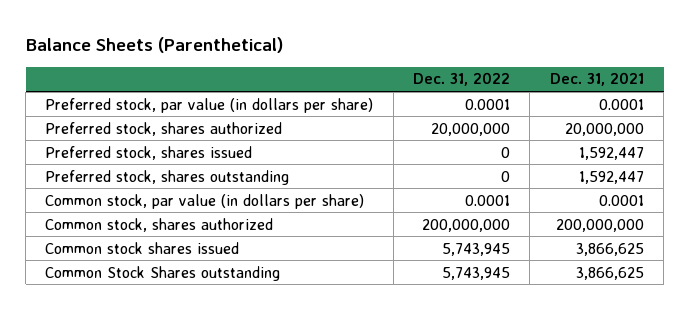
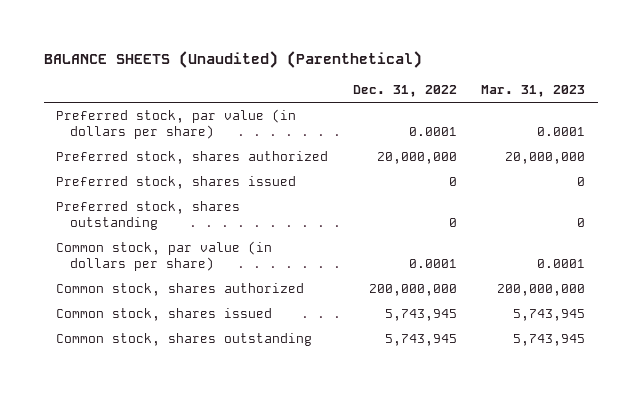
- Balance Sheets (Parenthetical)
+ BALANCE SHEETS (Unaudited) (Parenthetical)
- | Dec. 31, 2022 | Dec. 31, 2021
+ | Dec. 31, 2022 | Mar. 31, 2023
- Common stock shares issued | 5,743,945 | 3,866,625
- Common Stock Shares outstanding | 5,743,945 | 3,866,625
+ Common stock, shares issued | 5,743,945 | 5,743,945
+ Common stock, shares outstanding | 5,743,945 | 5,743,945

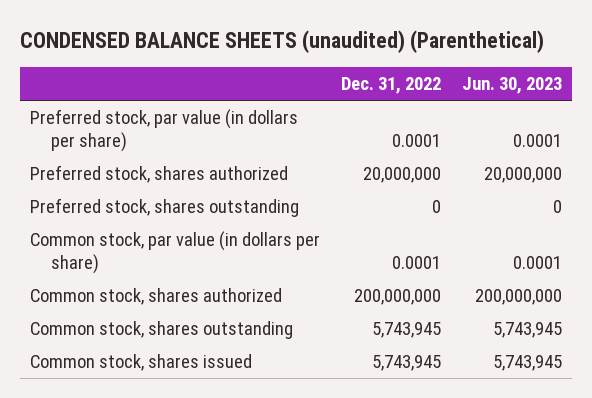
- BALANCE SHEETS (Unaudited) (Parenthetical)
+ CONDENSED BALANCE SHEETS (unaudited) (Parenthetical)
- | Dec. 31, 2022 | Mar. 31, 2023
+ | Dec. 31, 2022 | Jun. 30, 2023
- Preferred stock, shares issued | 0 | 0
moved down: Common stock, shares issued | 5,743,945 | 5,743,945

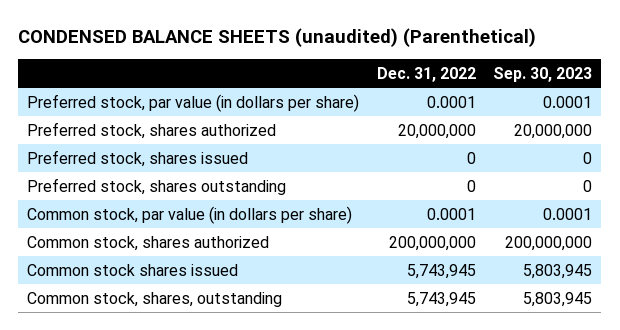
- | Dec. 31, 2022 | Jun. 30, 2023
+ | Dec. 31, 2022 | Sep. 30, 2023
+ Preferred stock, shares issued | 0 | 0
- Common stock, shares outstanding | 5,743,945 | 5,743,945
- Common stock, shares issued | 5,743,945 | 5,743,945
+ Common stock shares issued | 5,743,945 | 5,803,945
+ Common stock, shares, outstanding | 5,743,945 | 5,803,945

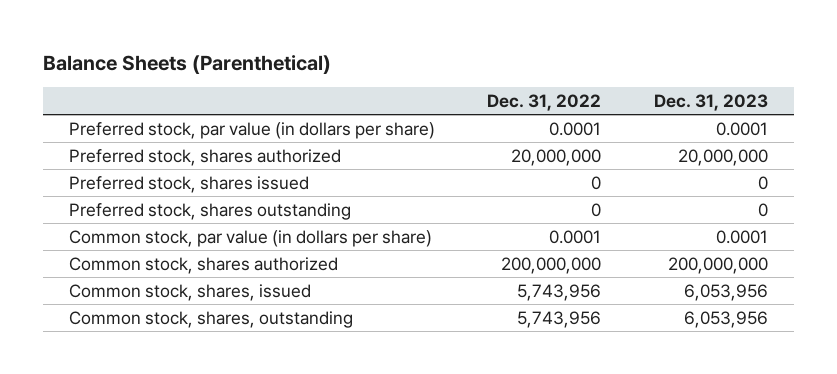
- CONDENSED BALANCE SHEETS (unaudited) (Parenthetical)
+ Balance Sheets (Parenthetical)
- | Dec. 31, 2022 | Sep. 30, 2023
+ | Dec. 31, 2022 | Dec. 31, 2023
- Common stock shares issued | 5,743,945 | 5,803,945
- Common stock, shares, outstanding | 5,743,945 | 5,803,945
+ Common stock, shares, issued | 5,743,956 | 6,053,956
+ Common stock, shares, outstanding | 5,743,956 | 6,053,956

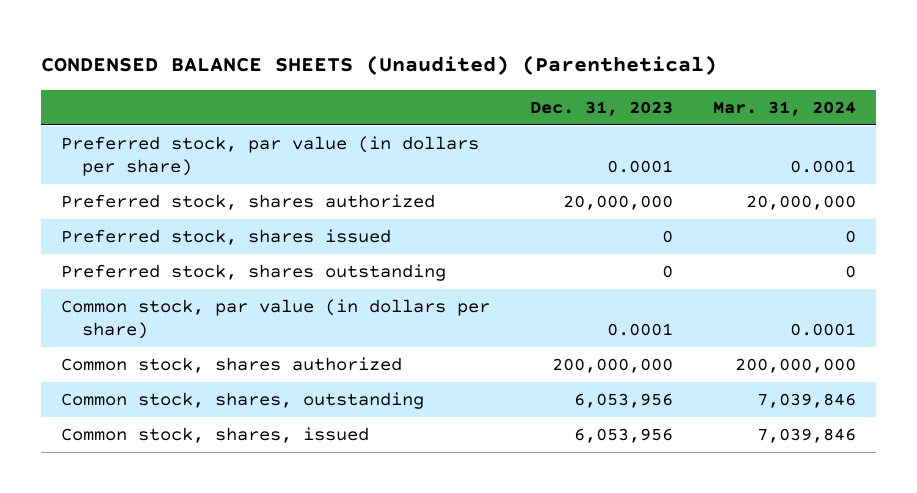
- Balance Sheets (Parenthetical)
+ CONDENSED BALANCE SHEETS (Unaudited) (Parenthetical)
- | Dec. 31, 2022 | Dec. 31, 2023
+ | Dec. 31, 2023 | Mar. 31, 2024
moved down: Common stock, shares, issued | 6,053,956 | 7,039,846

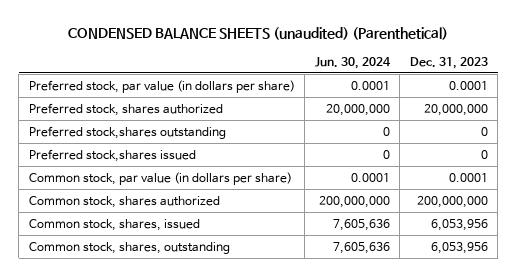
- CONDENSED BALANCE SHEETS (Unaudited) (Parenthetical)
+ CONDENSED BALANCE SHEETS (unaudited) (Parenthetical)
- | Dec. 31, 2023 | Mar. 31, 2024
+ | Jun. 30, 2024 | Dec. 31, 2023
- Preferred stock, shares issued | 0 | 0
- Preferred stock, shares outstanding | 0 | 0
+ Preferred stock,shares outstanding | 0 | 0
+ Preferred stock,shares issued | 0 | 0
moved down: Common stock, shares, outstanding | 7,605,636 | 6,053,956

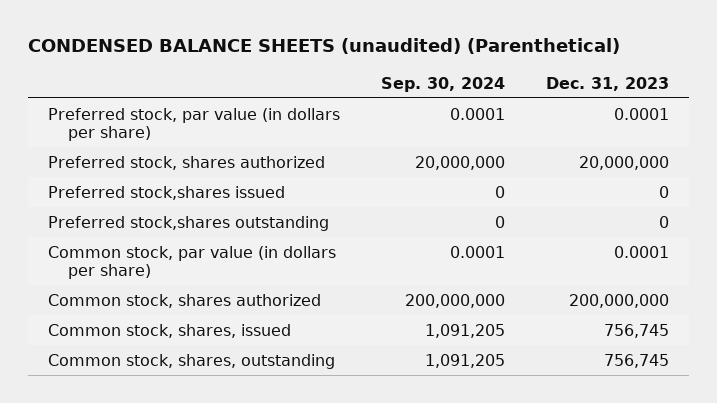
- | Jun. 30, 2024 | Dec. 31, 2023
+ | Sep. 30, 2024 | Dec. 31, 2023
moved down: Preferred stock,shares outstanding | 0 | 0
- Common stock, shares, issued | 7,605,636 | 6,053,956
- Common stock, shares, outstanding | 7,605,636 | 6,053,956
+ Common stock, shares, issued | 1,091,205 | 756,745
+ Common stock, shares, outstanding | 1,091,205 | 756,745

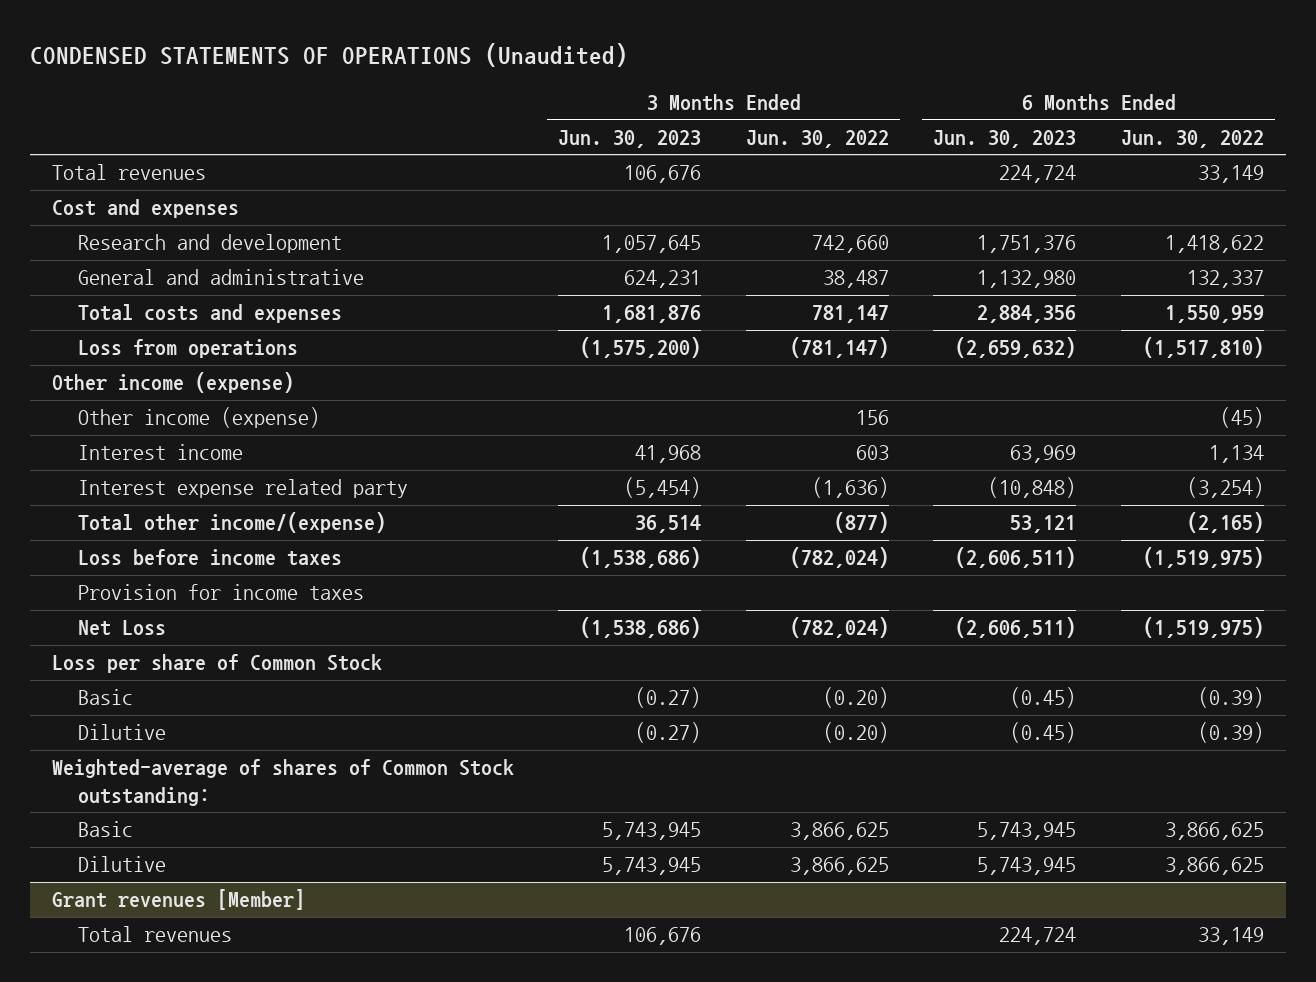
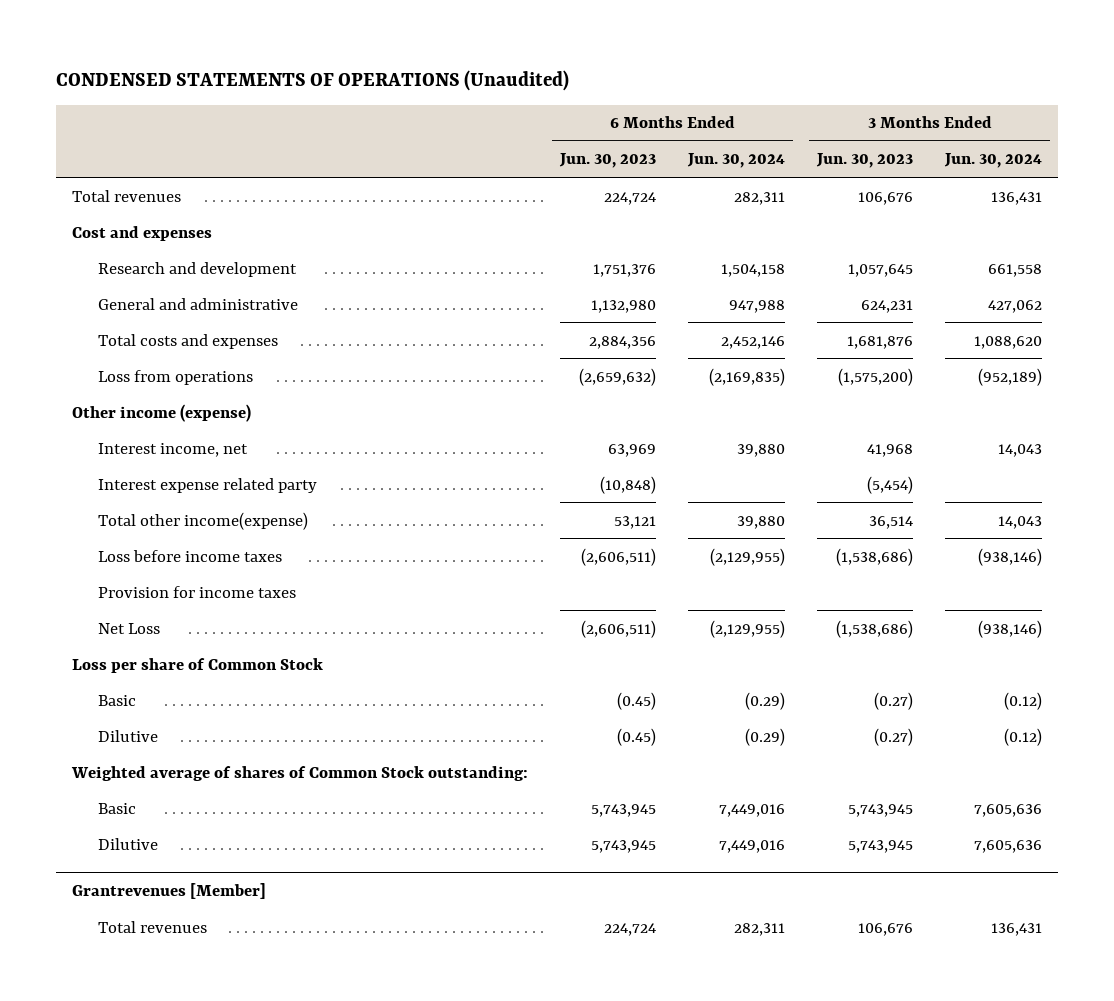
- | 3 Months Ended Jun. 30, 2023 | 3 Months Ended Jun. 30, 2022 | 6 Months Ended Jun. 30, 2023 | 6 Months Ended Jun. 30, 2022
+ | 6 Months Ended Jun. 30, 2023 | 6 Months Ended Jun. 30, 2024 | 3 Months Ended Jun. 30, 2023 | 3 Months Ended Jun. 30, 2024
- Other income (expense) | | 156 | | (45)
- Interest income | 41,968 | 603 | 63,969 | 1,134
+ Interest income, net | 63,969 | 39,880 | 41,968 | 14,043
- Total other income/(expense) | 36,514 | (877) | 53,121 | (2,165)
+ Total other income(expense) | 53,121 | 39,880 | 36,514 | 14,043
- Weighted-average of shares of Common Stock outstanding:
+ Weighted average of shares of Common Stock outstanding:
- Grant revenues [Member]
+ Grantrevenues [Member]

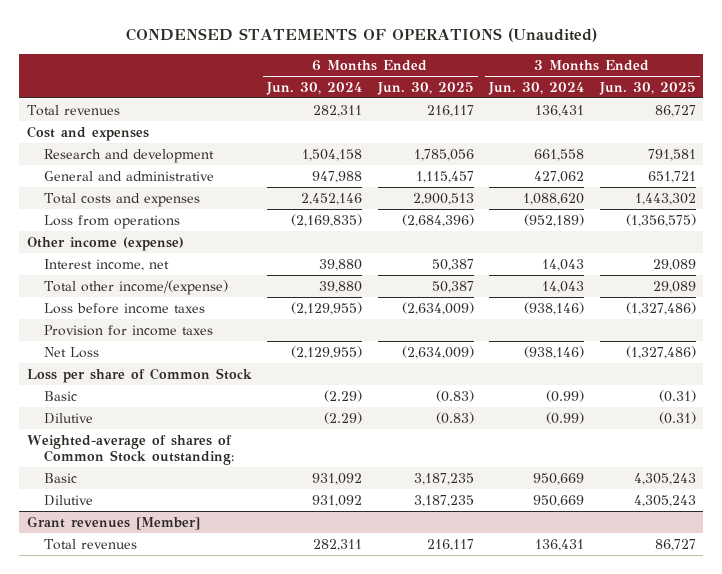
- | 6 Months Ended Jun. 30, 2023 | 6 Months Ended Jun. 30, 2024 | 3 Months Ended Jun. 30, 2023 | 3 Months Ended Jun. 30, 2024
+ | 6 Months Ended Jun. 30, 2024 | 6 Months Ended Jun. 30, 2025 | 3 Months Ended Jun. 30, 2024 | 3 Months Ended Jun. 30, 2025
- Interest expense related party | (10,848) | | (5,454) |
- Total other income(expense) | 53,121 | 39,880 | 36,514 | 14,043
+ Total other income/(expense) | 39,880 | 50,387 | 14,043 | 29,089
- Basic | (0.45) | (0.29) | (0.27) | (0.12)
- Dilutive | (0.45) | (0.29) | (0.27) | (0.12)
- Weighted average of shares of Common Stock outstanding:
- Basic | 5,743,945 | 7,449,016 | 5,743,945 | 7,605,636
- Dilutive | 5,743,945 | 7,449,016 | 5,743,945 | 7,605,636
- Grantrevenues [Member]
+ Basic | (2.29) | (0.83) | (0.99) | (0.31)
+ Dilutive | (2.29) | (0.83) | (0.99) | (0.31)
+ Weighted-average of shares of Common Stock outstanding:
+ Basic | 931,092 | 3,187,235 | 950,669 | 4,305,243
+ Dilutive | 931,092 | 3,187,235 | 950,669 | 4,305,243
+ Grant revenues [Member]

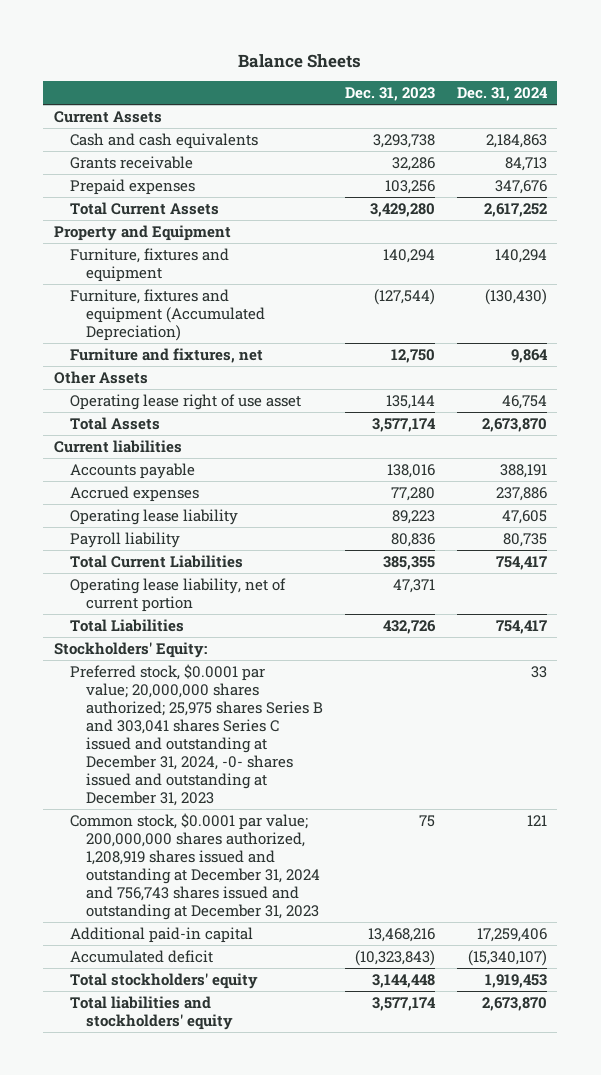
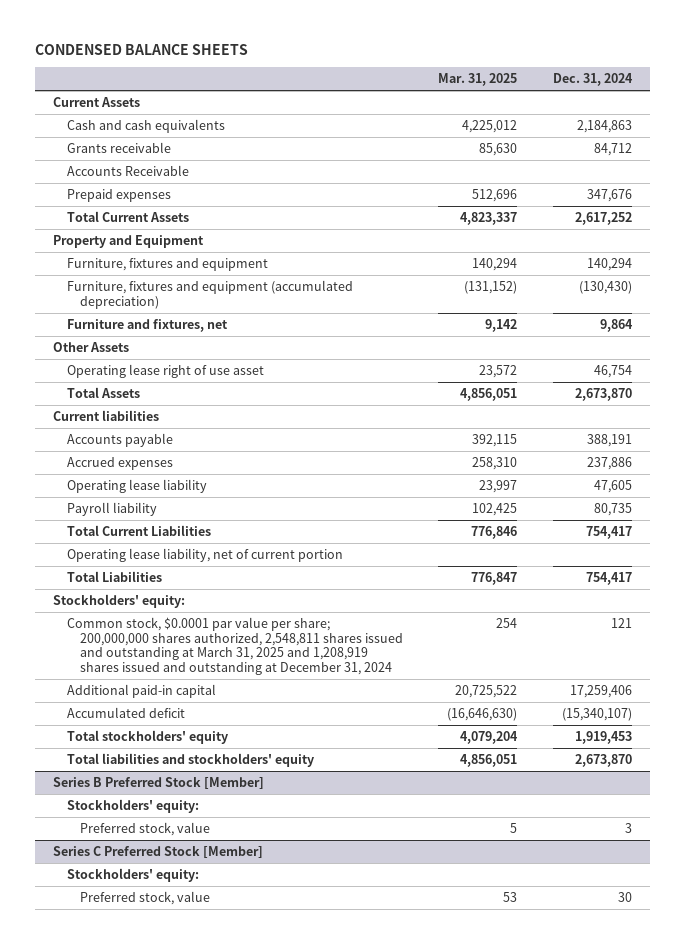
- Balance Sheets
+ CONDENSED BALANCE SHEETS
- | Dec. 31, 2023 | Dec. 31, 2024
+ | Mar. 31, 2025 | Dec. 31, 2024
- Grants receivable | 32,286 | 84,713
+ Grants receivable | 85,630 | 84,712
+ Accounts Receivable
- Furniture, fixtures and equipment (Accumulated Depreciation) | (127,544) | (130,430)
+ Furniture, fixtures and equipment (accumulated depreciation) | (131,152) | (130,430)
- Stockholders' Equity:
- Preferred stock, $0.0001 par value; 20,000,000 shares authorized; 25,975 shares Series B and 303,041 shares Series C issued and outstanding at December 31, 2024, -0- shares issued and outstanding at December 31, 2023 | | 33
- Common stock, $0.0001 par value; 200,000,000 shares authorized, 1,208,919 shares issued and outstanding at December 31, 2024 and 756,743 shares issued and outstanding at December 31, 2023 | 75 | 121
+ Stockholders' equity:
+ Common stock, $0.0001 par value per share; 200,000,000 shares authorized, 2,548,811 shares issued and outstanding at March 31, 2025 and 1,208,919 shares issued and outstanding at December 31, 2024 | 254 | 121
+ Series B Preferred Stock [Member]
+ Stockholders' equity:
+ Preferred stock, value | 5 | 3
+ Series C Preferred Stock [Member]
+ Stockholders' equity:
+ Preferred stock, value | 53 | 30

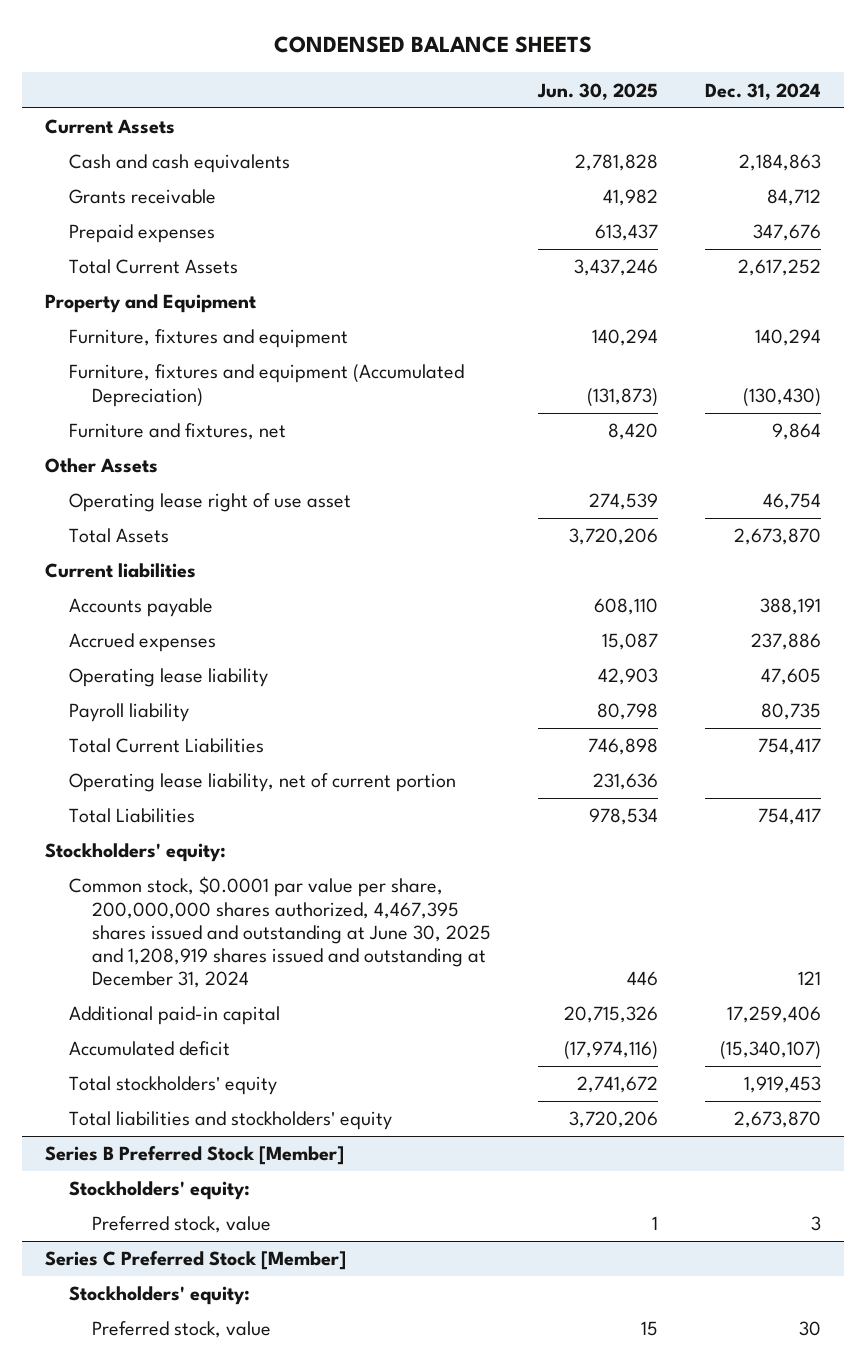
- | Mar. 31, 2025 | Dec. 31, 2024
+ | Jun. 30, 2025 | Dec. 31, 2024
- Accounts Receivable
- Furniture, fixtures and equipment (accumulated depreciation) | (131,152) | (130,430)
+ Furniture, fixtures and equipment (Accumulated Depreciation) | (131,873) | (130,430)
- Common stock, $0.0001 par value per share; 200,000,000 shares authorized, 2,548,811 shares issued and outstanding at March 31, 2025 and 1,208,919 shares issued and outstanding at December 31, 2024 | 254 | 121
+ Common stock, $0.0001 par value per share, 200,000,000 shares authorized, 4,467,395 shares issued and outstanding at June 30, 2025 and 1,208,919 shares issued and outstanding at December 31, 2024 | 446 | 121

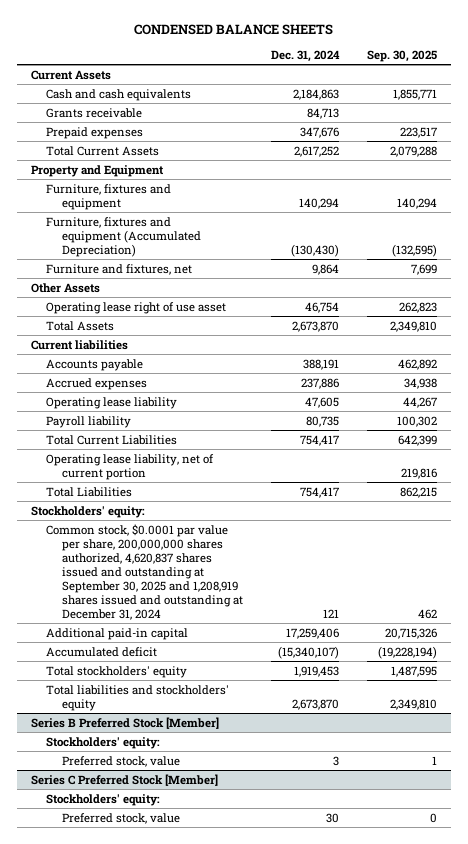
- | Jun. 30, 2025 | Dec. 31, 2024
+ | Dec. 31, 2024 | Sep. 30, 2025
- Grants receivable | 41,982 | 84,712
+ Grants receivable | 84,713 |
- Common stock, $0.0001 par value per share, 200,000,000 shares authorized, 4,467,395 shares issued and outstanding at June 30, 2025 and 1,208,919 shares issued and outstanding at December 31, 2024 | 446 | 121
+ Common stock, $0.0001 par value per share, 200,000,000 shares authorized, 4,620,837 shares issued and outstanding at September 30, 2025 and 1,208,919 shares issued and outstanding at December 31, 2024 | 121 | 462

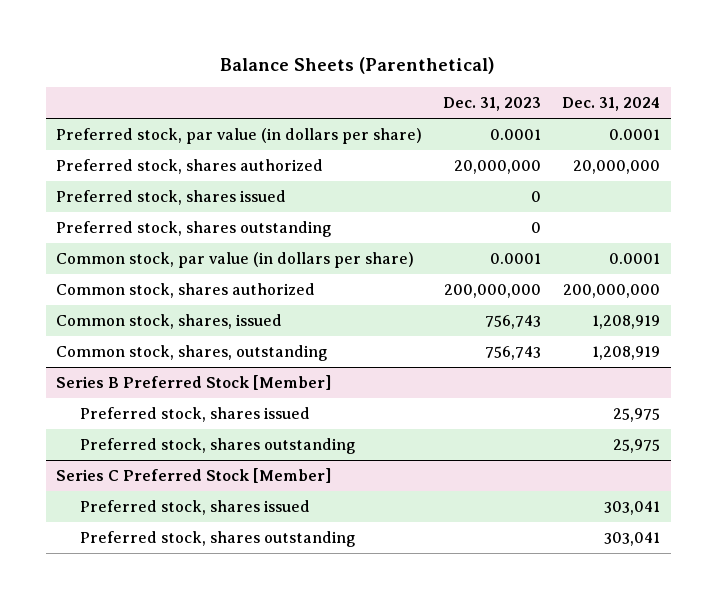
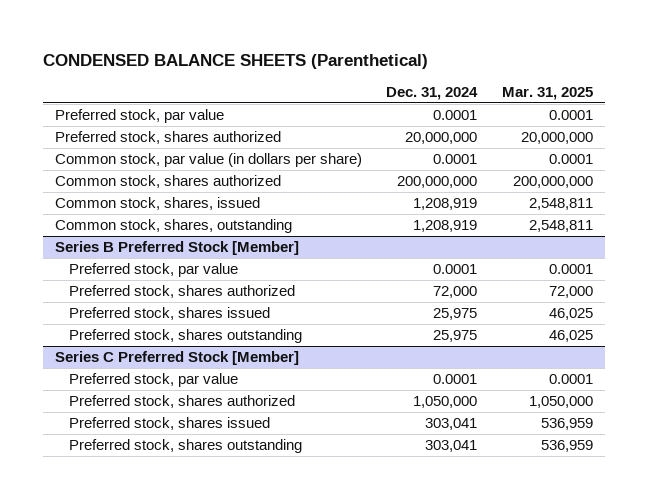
- Balance Sheets (Parenthetical)
+ CONDENSED BALANCE SHEETS (Parenthetical)
- | Dec. 31, 2023 | Dec. 31, 2024
+ | Dec. 31, 2024 | Mar. 31, 2025
- Preferred stock, par value (in dollars per share) | 0.0001 | 0.0001
+ Preferred stock, par value | 0.0001 | 0.0001
- Preferred stock, shares issued | 0 |
- Preferred stock, shares outstanding | 0 |
@ Series B Preferred Stock [Member]
+ Preferred stock, par value | 0.0001 | 0.0001
+ Preferred stock, shares authorized | 72,000 | 72,000
@ Series C Preferred Stock [Member]
+ Preferred stock, par value | 0.0001 | 0.0001
+ Preferred stock, shares authorized | 1,050,000 | 1,050,000

